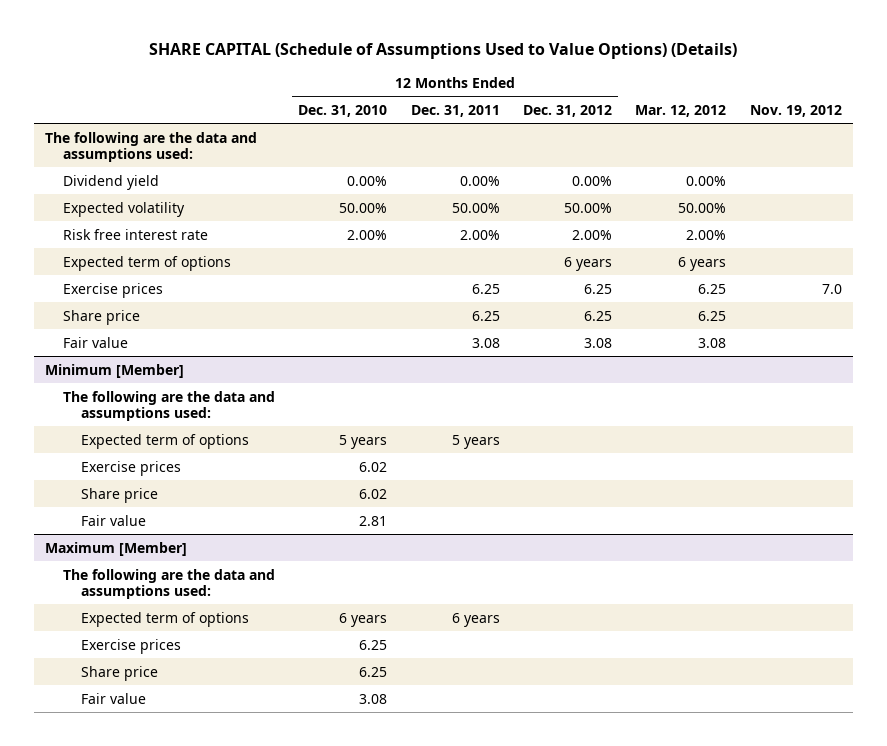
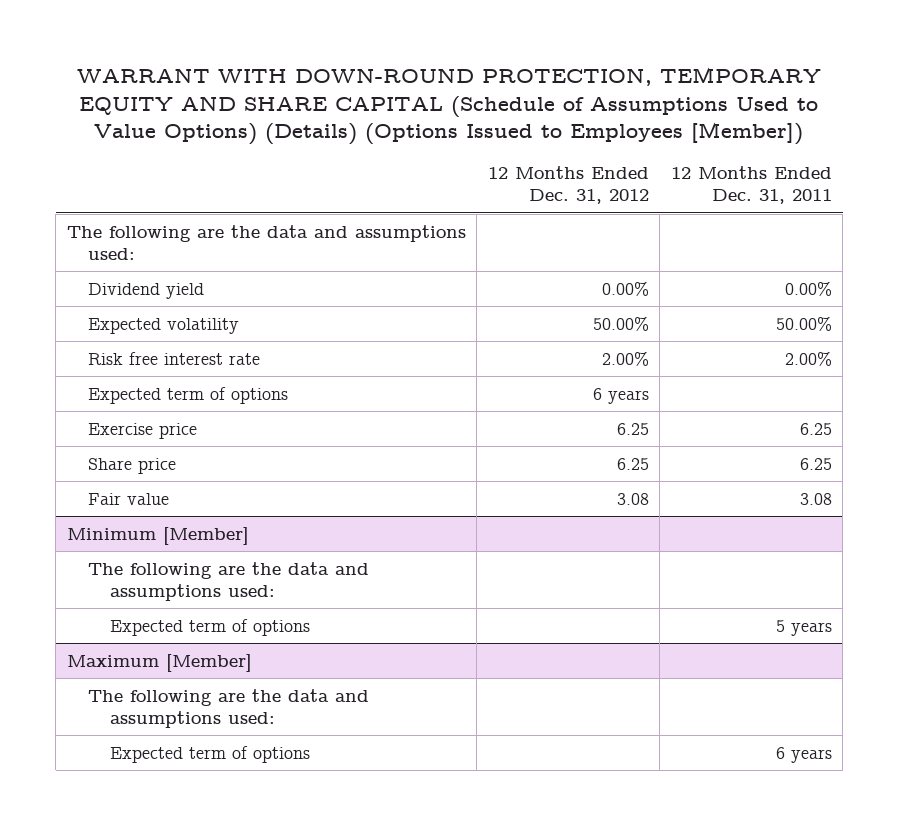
- SHARE CAPITAL (Schedule of Assumptions Used to Value Options) (Details)
+ WARRANT WITH DOWN-ROUND PROTECTION, TEMPORARY EQUITY AND SHARE CAPITAL (Schedule of Assumptions Used to Value Options) (Details) (Options Issued to Employees [Member])
- | 12 Months Ended Dec. 31, 2010 | 12 Months Ended Dec. 31, 2011 | 12 Months Ended Dec. 31, 2012 | Mar. 12, 2012 | Nov. 19, 2012
+ | 12 Months Ended Dec. 31, 2012 | 12 Months Ended Dec. 31, 2011
- Exercise prices | | 6.25 | 6.25 | 6.25 | 7.0
+ Exercise price | 6.25 | 6.25
@ Minimum [Member]
- Exercise prices | 6.02 | | | |
- Share price | 6.02 | | | |
- Fair value | 2.81 | | | |
@ Maximum [Member]
- Exercise prices | 6.25 | | | |
- Share price | 6.25 | | | |
- Fair value | 3.08 | | | |

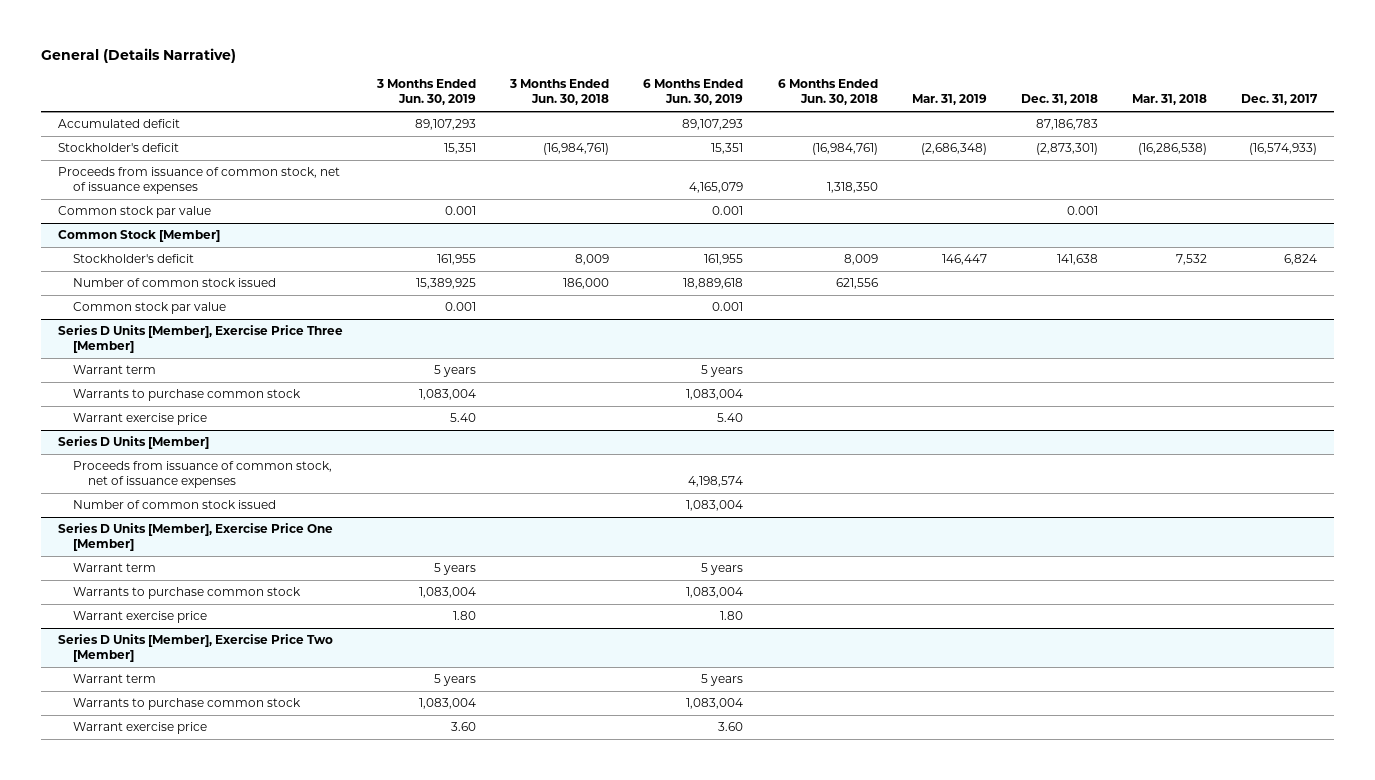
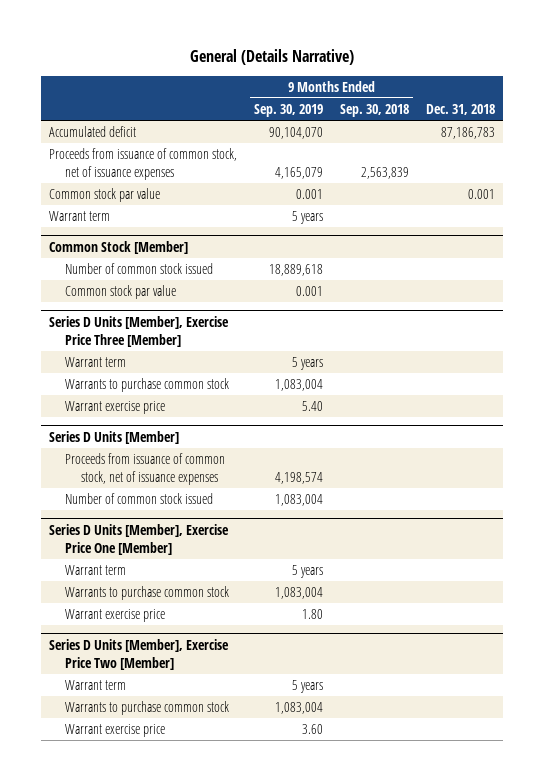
- | 3 Months Ended Jun. 30, 2019 | 3 Months Ended Jun. 30, 2018 | 6 Months Ended Jun. 30, 2019 | 6 Months Ended Jun. 30, 2018 | Mar. 31, 2019 | Dec. 31, 2018 | Mar. 31, 2018 | Dec. 31, 2017
+ | 9 Months Ended Sep. 30, 2019 | 9 Months Ended Sep. 30, 2018 | Dec. 31, 2018
- Stockholder's deficit | 15,351 | (16,984,761) | 15,351 | (16,984,761) | (2,686,348) | (2,873,301) | (16,286,538) | (16,574,933)
+ Warrant term | 5 years | |
@ Common Stock [Member]
- Stockholder's deficit | 161,955 | 8,009 | 161,955 | 8,009 | 146,447 | 141,638 | 7,532 | 6,824

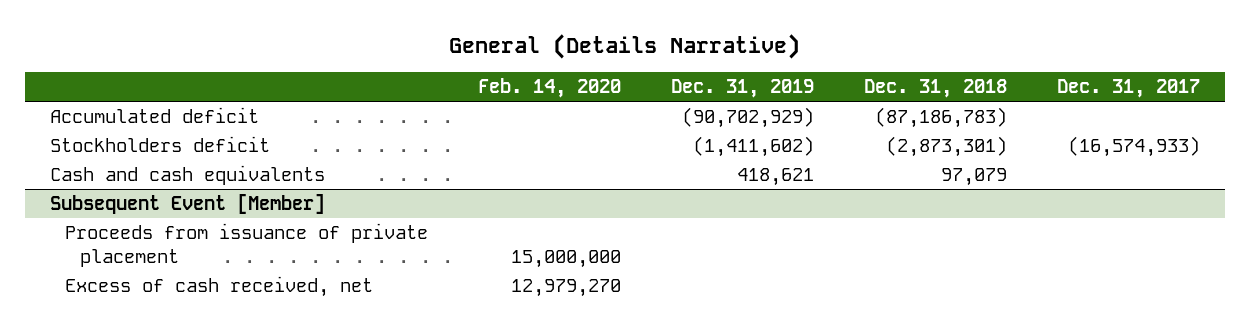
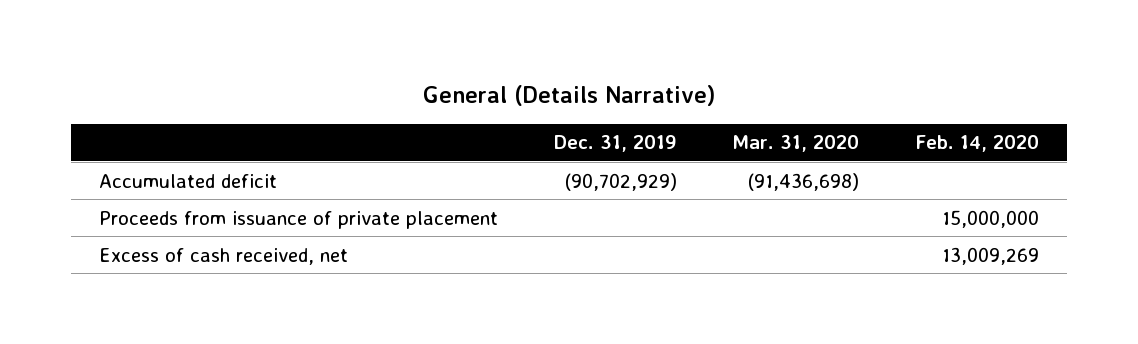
- | Feb. 14, 2020 | Dec. 31, 2019 | Dec. 31, 2018 | Dec. 31, 2017
+ | Dec. 31, 2019 | Mar. 31, 2020 | Feb. 14, 2020
- Stockholders deficit | | (1,411,602) | (2,873,301) | (16,574,933)
- Cash and cash equivalents | | 418,621 | 97,079 |
- Subsequent Event [Member]
- Proceeds from issuance of private placement | 15,000,000 | | |
- Excess of cash received, net | 12,979,270 | | |
+ Proceeds from issuance of private placement | | | 15,000,000
+ Excess of cash received, net | | | 13,009,269

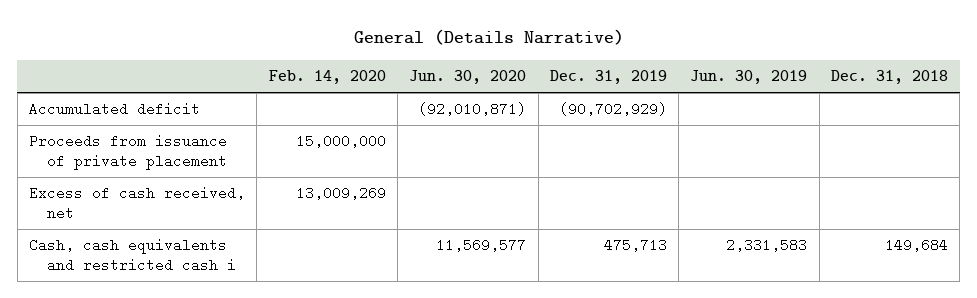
- | Dec. 31, 2019 | Mar. 31, 2020 | Feb. 14, 2020
+ | Feb. 14, 2020 | Jun. 30, 2020 | Dec. 31, 2019 | Jun. 30, 2019 | Dec. 31, 2018
+ Cash, cash equivalents and restricted cash i | | 11,569,577 | 475,713 | 2,331,583 | 149,684

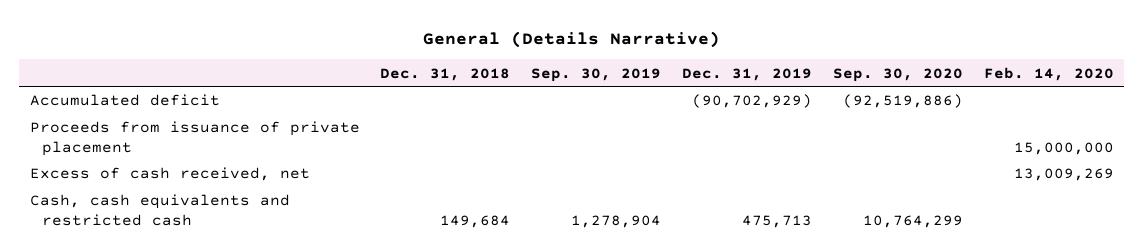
- | Feb. 14, 2020 | Jun. 30, 2020 | Dec. 31, 2019 | Jun. 30, 2019 | Dec. 31, 2018
+ | Dec. 31, 2018 | Sep. 30, 2019 | Dec. 31, 2019 | Sep. 30, 2020 | Feb. 14, 2020
- Cash, cash equivalents and restricted cash i | | 11,569,577 | 475,713 | 2,331,583 | 149,684
+ Cash, cash equivalents and restricted cash | 149,684 | 1,278,904 | 475,713 | 10,764,299 |

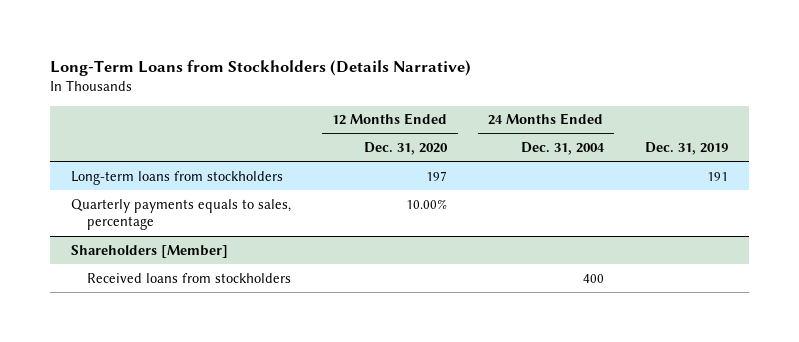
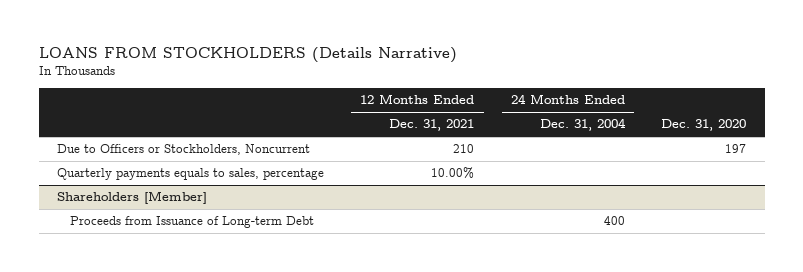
- Long-Term Loans from Stockholders (Details Narrative)
+ LOANS FROM STOCKHOLDERS (Details Narrative)
- | 12 Months Ended Dec. 31, 2020 | 24 Months Ended Dec. 31, 2004 | Dec. 31, 2019
+ | 12 Months Ended Dec. 31, 2021 | 24 Months Ended Dec. 31, 2004 | Dec. 31, 2020
- Long-term loans from stockholders | 197 | | 191
+ Due to Officers or Stockholders, Noncurrent | 210 | | 197
@ Shareholders [Member]
- Received loans from stockholders | | 400 |
+ Proceeds from Issuance of Long-term Debt | | 400 |

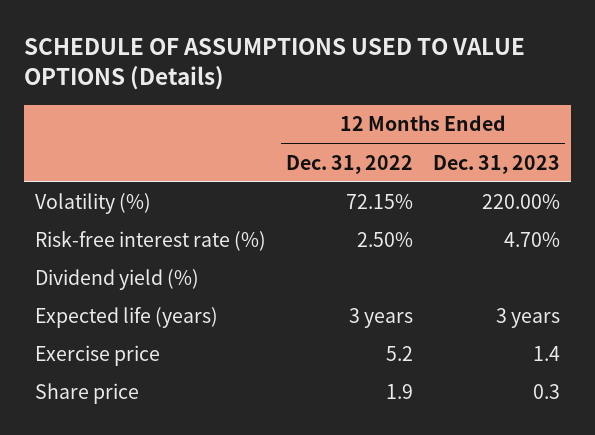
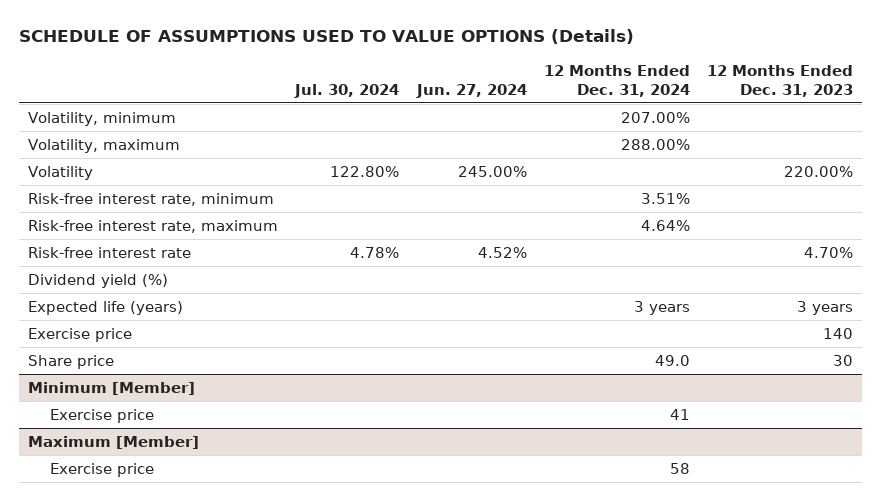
- | 12 Months Ended Dec. 31, 2022 | 12 Months Ended Dec. 31, 2023
+ | Jul. 30, 2024 | Jun. 27, 2024 | 12 Months Ended Dec. 31, 2024 | 12 Months Ended Dec. 31, 2023
- Volatility (%) | 72.15% | 220.00%
- Risk-free interest rate (%) | 2.50% | 4.70%
+ Volatility, minimum | | | 207.00% |
+ Volatility, maximum | | | 288.00% |
+ Volatility | 122.80% | 245.00% | | 220.00%
+ Risk-free interest rate, minimum | | | 3.51% |
+ Risk-free interest rate, maximum | | | 4.64% |
+ Risk-free interest rate | 4.78% | 4.52% | | 4.70%
- Exercise price | 5.2 | 1.4
- Share price | 1.9 | 0.3
+ Exercise price | | | | 140
+ Share price | | | 49.0 | 30
+ Minimum [Member]
+ Exercise price | | | 41 |
+ Maximum [Member]
+ Exercise price | | | 58 |

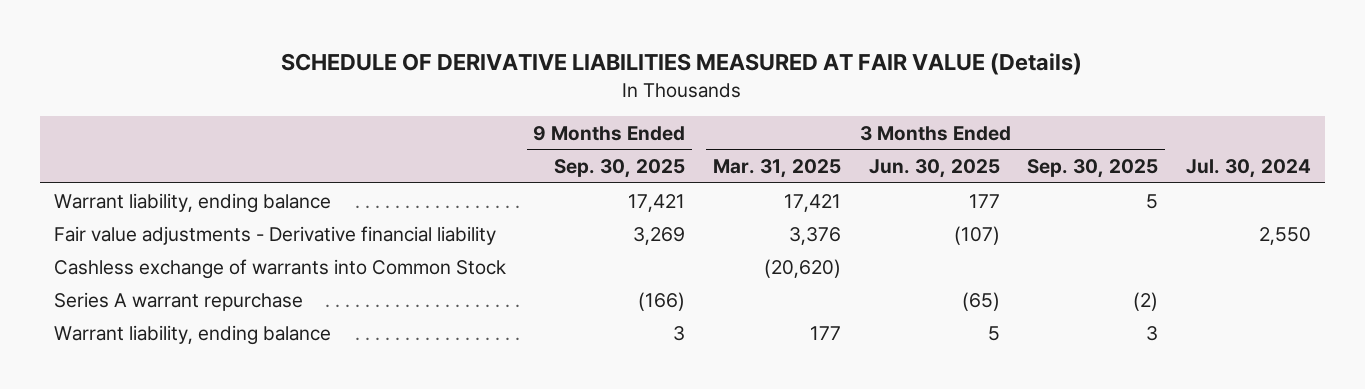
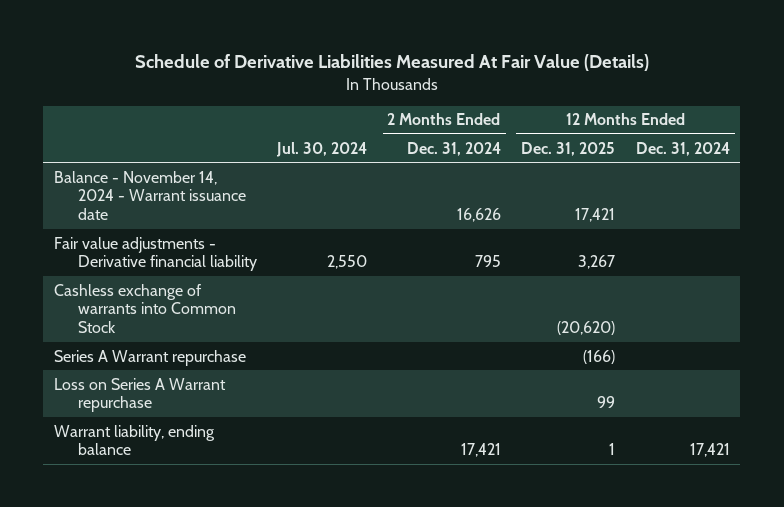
- SCHEDULE OF DERIVATIVE LIABILITIES MEASURED AT FAIR VALUE (Details)
+ Schedule of Derivative Liabilities Measured At Fair Value (Details)
- | 9 Months Ended Sep. 30, 2025 | 3 Months Ended Mar. 31, 2025 | 3 Months Ended Jun. 30, 2025 | 3 Months Ended Sep. 30, 2025 | Jul. 30, 2024
+ | Jul. 30, 2024 | 2 Months Ended Dec. 31, 2024 | 12 Months Ended Dec. 31, 2025 | 12 Months Ended Dec. 31, 2024
- Warrant liability, ending balance | 17,421 | 17,421 | 177 | 5 |
+ Balance - November 14, 2024 - Warrant issuance date | | 16,626 | 17,421 |
- Series A warrant repurchase | (166) | | (65) | (2) |
+ Series A Warrant repurchase | | | (166) |
+ Loss on Series A Warrant repurchase | | | 99 |

